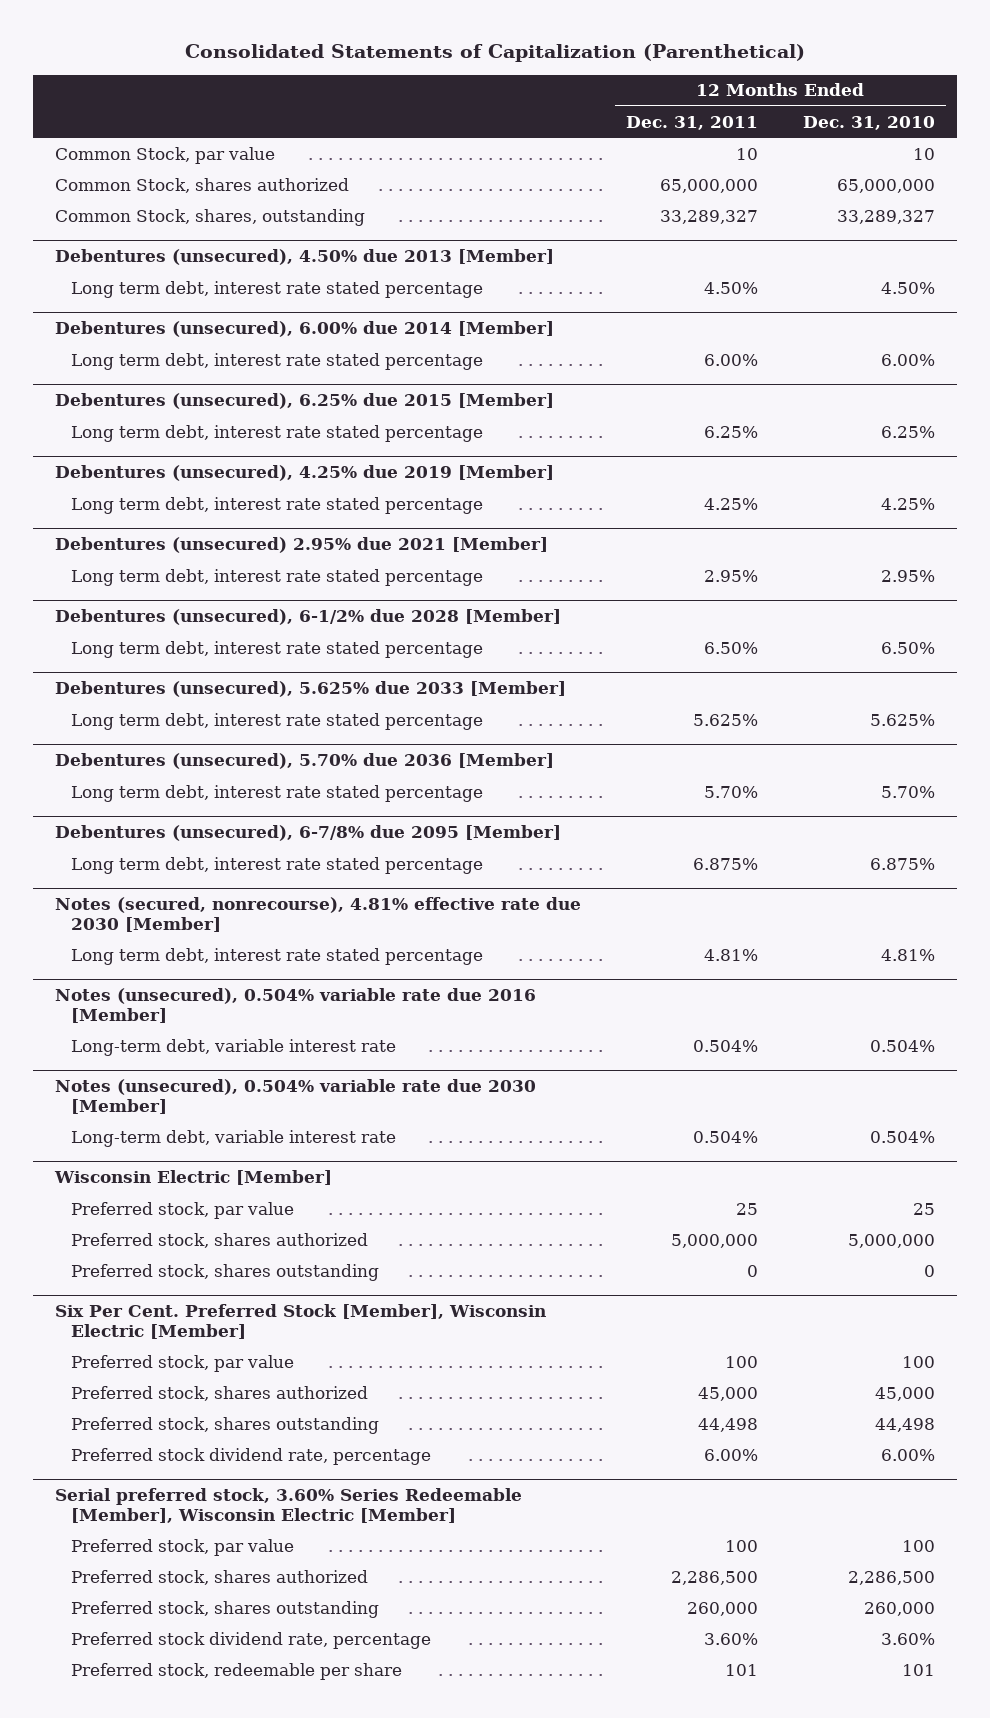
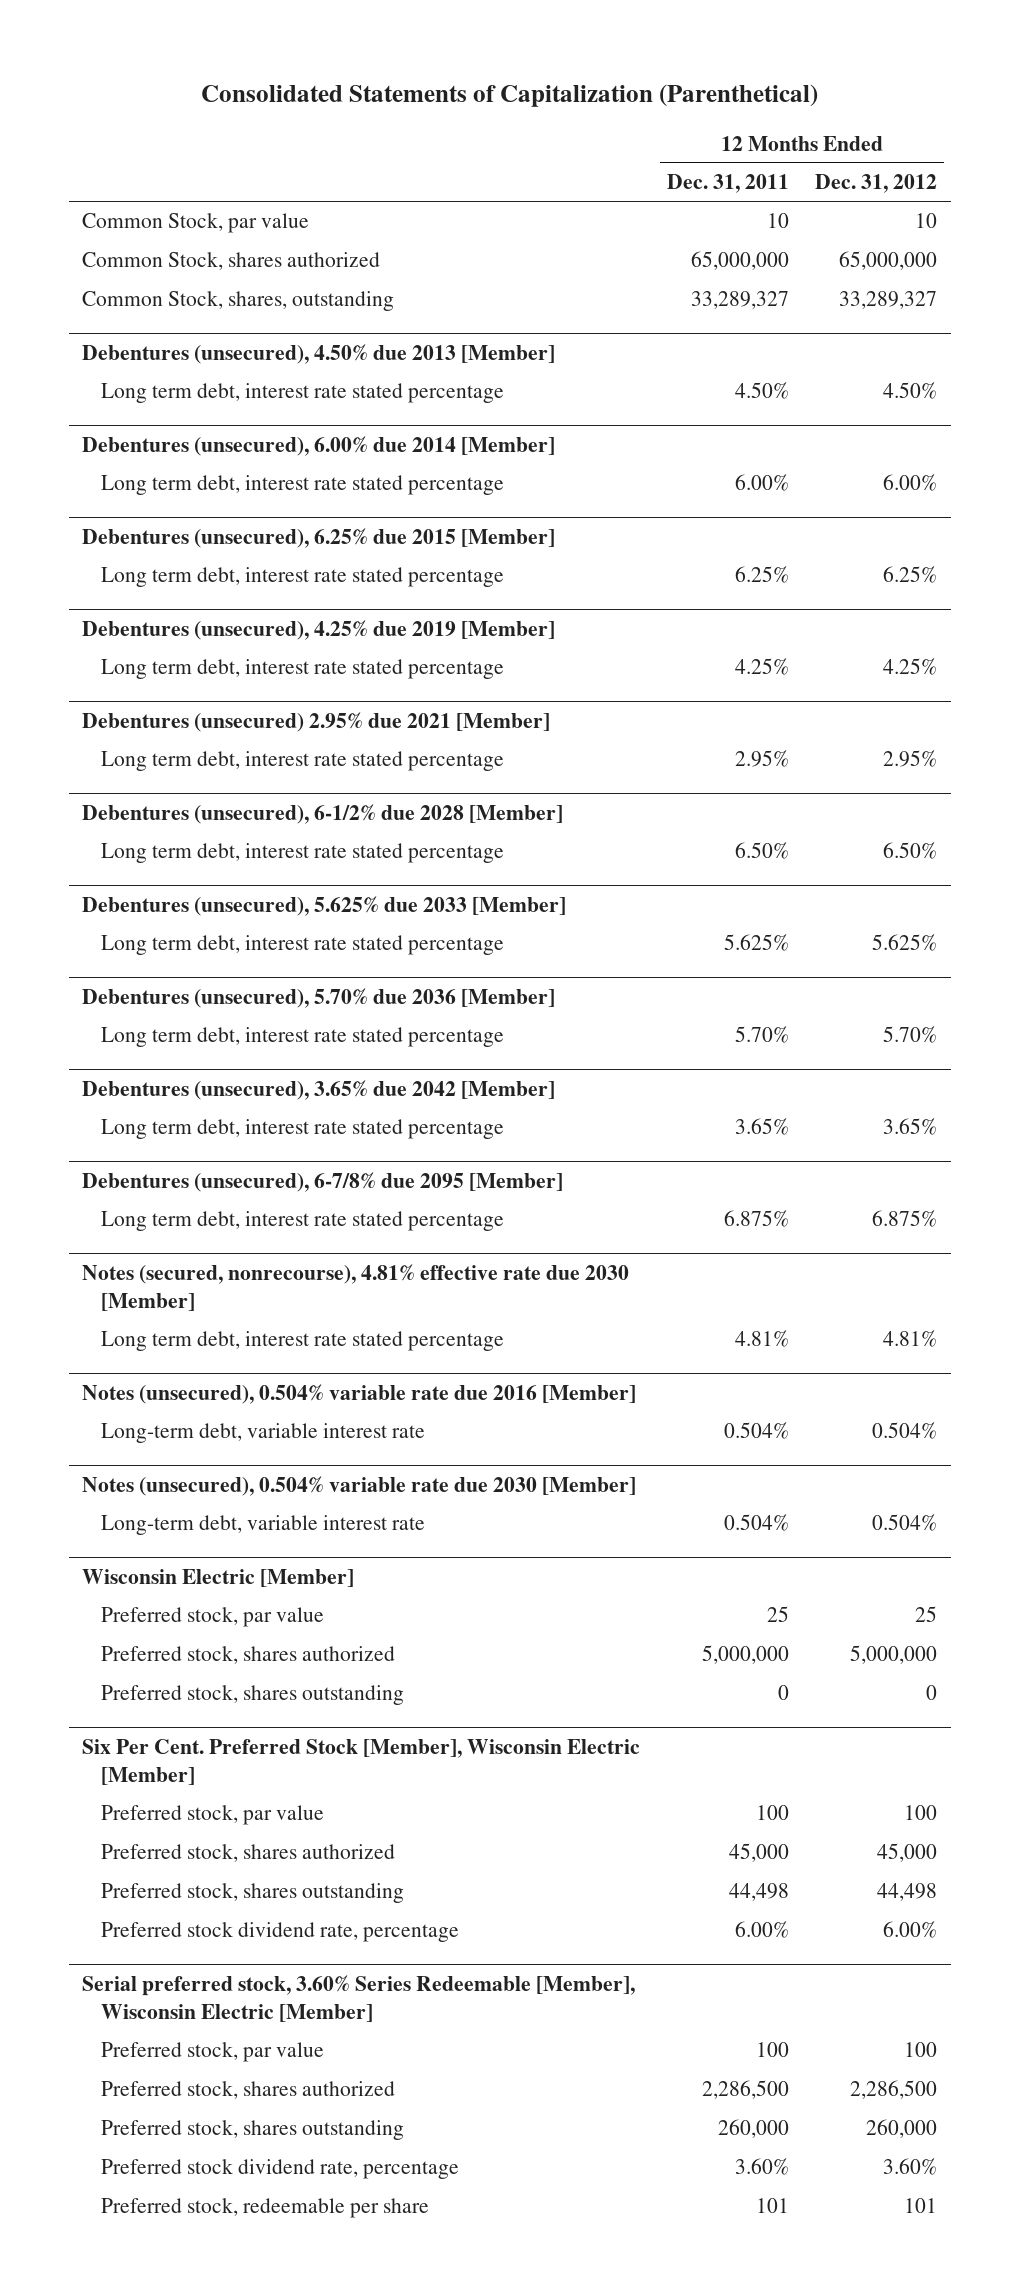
- | 12 Months Ended Dec. 31, 2011 | 12 Months Ended Dec. 31, 2010
+ | 12 Months Ended Dec. 31, 2011 | 12 Months Ended Dec. 31, 2012
+ Debentures (unsecured), 3.65% due 2042 [Member]
+ Long term debt, interest rate stated percentage | 3.65% | 3.65%

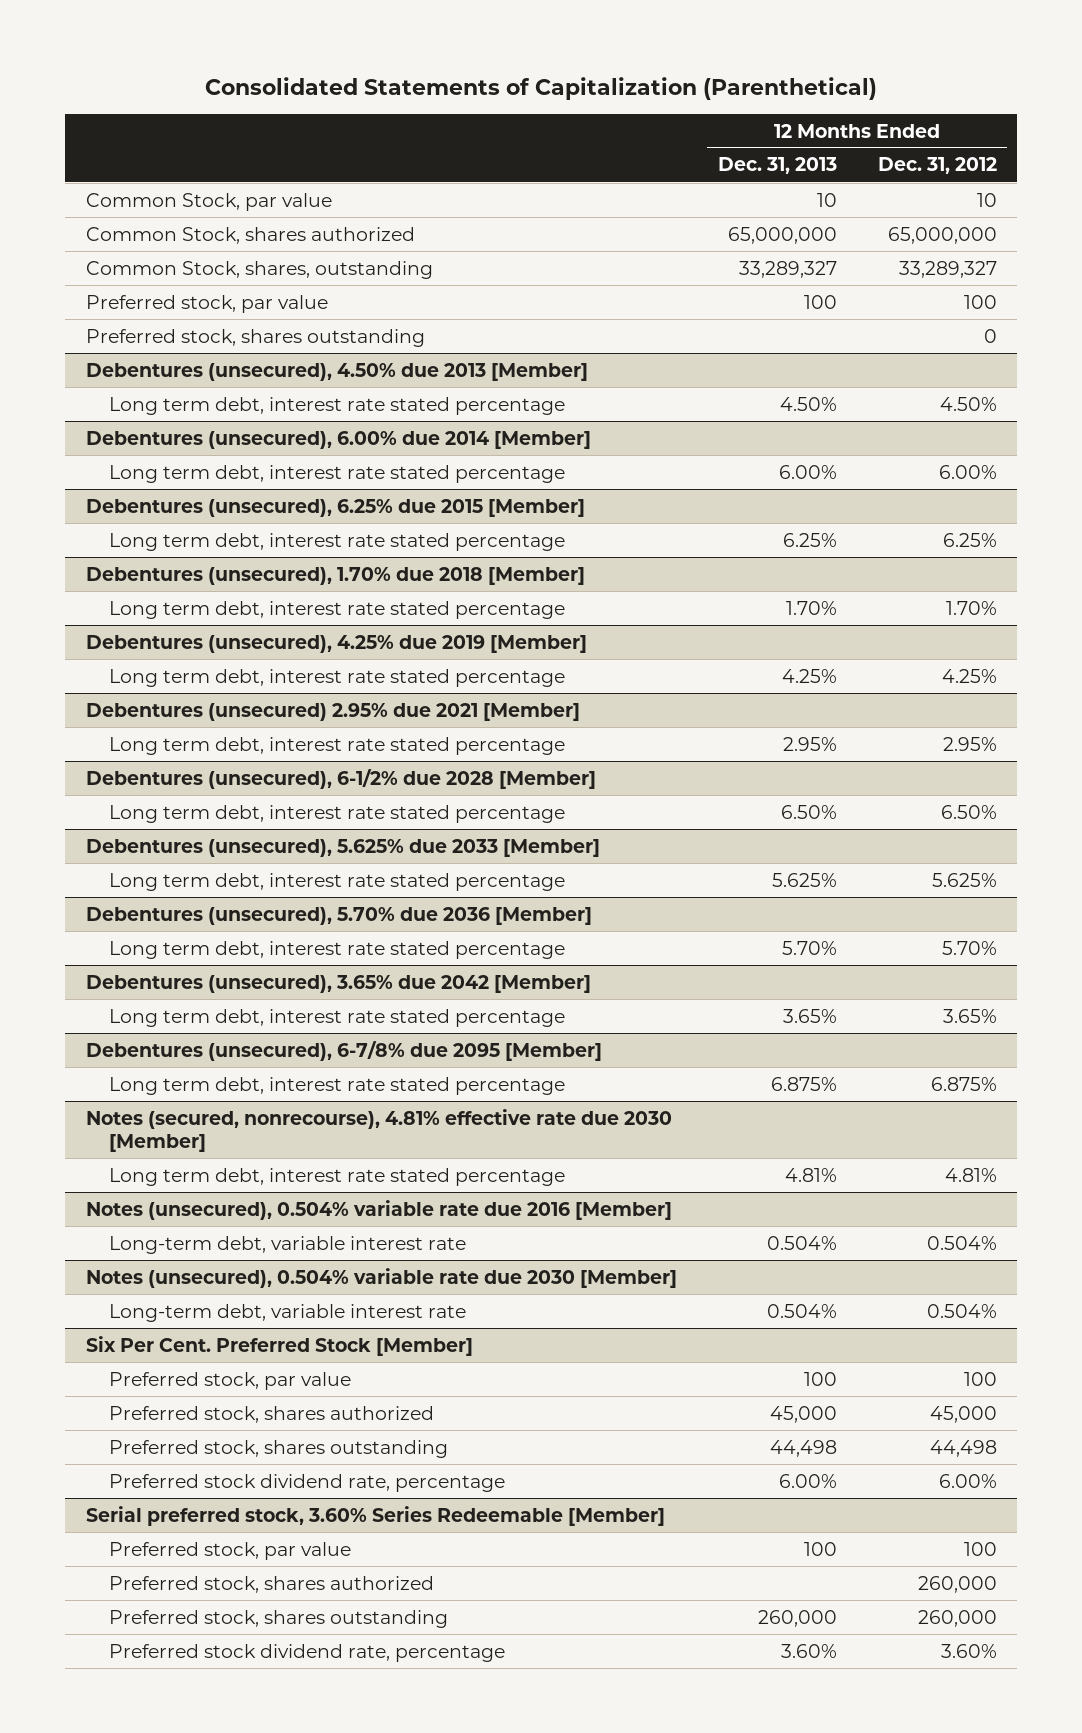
- | 12 Months Ended Dec. 31, 2011 | 12 Months Ended Dec. 31, 2012
+ | 12 Months Ended Dec. 31, 2013 | 12 Months Ended Dec. 31, 2012
+ Preferred stock, par value | 100 | 100
+ Preferred stock, shares outstanding | | 0
+ Debentures (unsecured), 1.70% due 2018 [Member]
+ Long term debt, interest rate stated percentage | 1.70% | 1.70%
- Wisconsin Electric [Member]
- Preferred stock, par value | 25 | 25
- Preferred stock, shares authorized | 5,000,000 | 5,000,000
- Preferred stock, shares outstanding | 0 | 0
- Six Per Cent. Preferred Stock [Member], Wisconsin Electric [Member]
+ Six Per Cent. Preferred Stock [Member]
- Serial preferred stock, 3.60% Series Redeemable [Member], Wisconsin Electric [Member]
+ Serial preferred stock, 3.60% Series Redeemable [Member]
- Preferred stock, shares authorized | 2,286,500 | 2,286,500
+ Preferred stock, shares authorized | | 260,000
- Preferred stock, redeemable per share | 101 | 101

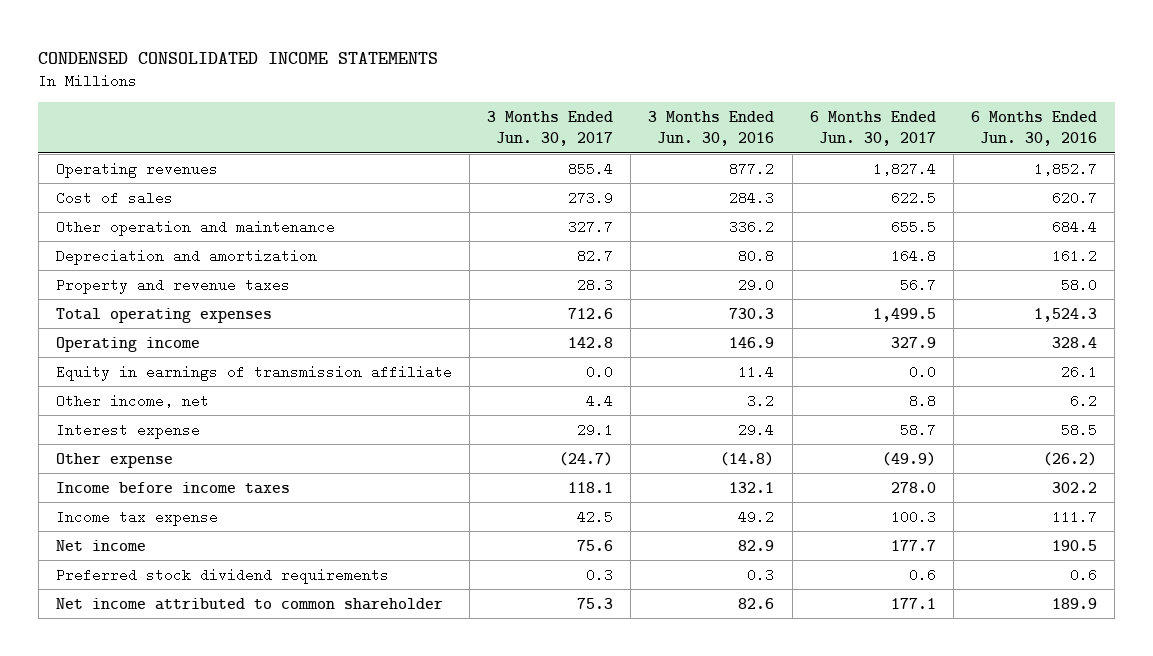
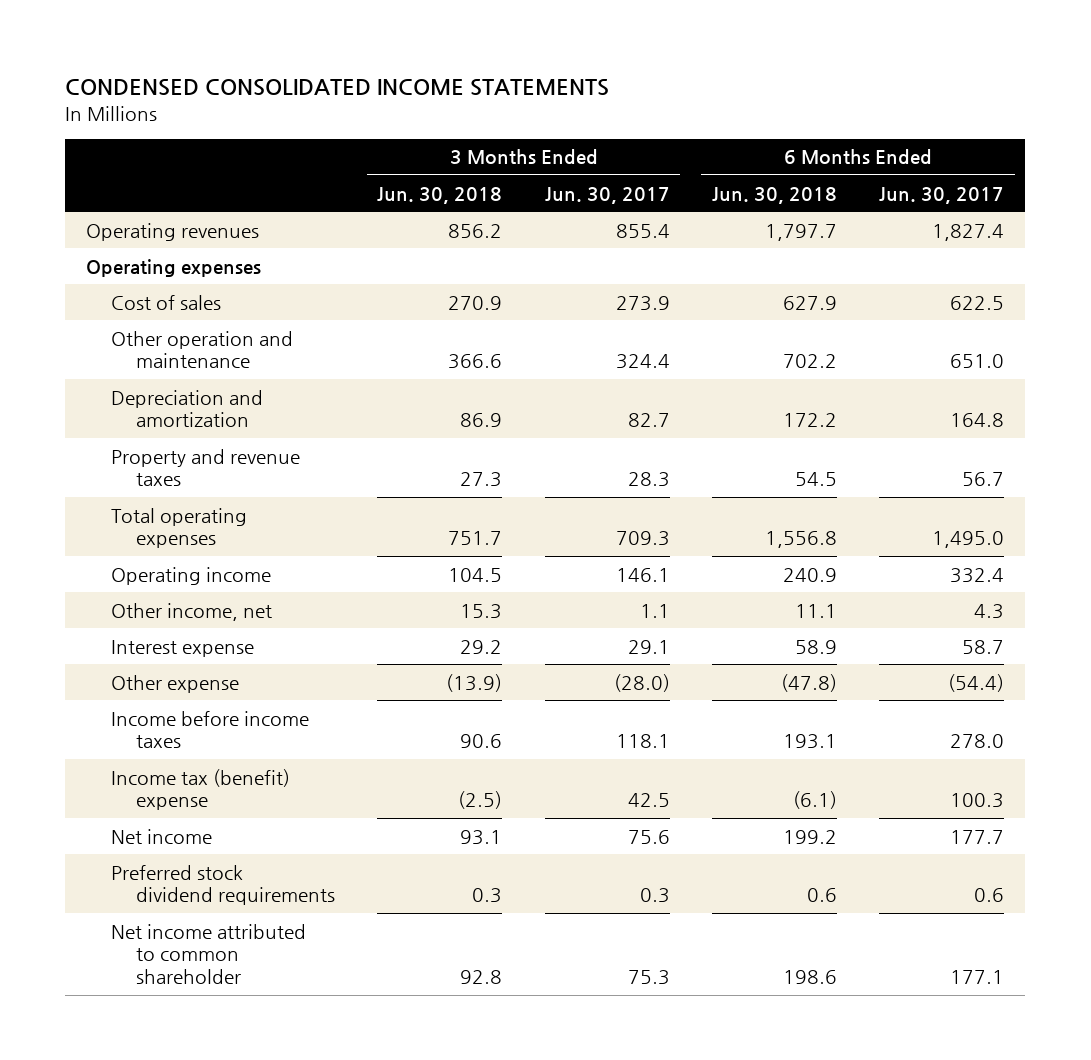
- | 3 Months Ended Jun. 30, 2017 | 3 Months Ended Jun. 30, 2016 | 6 Months Ended Jun. 30, 2017 | 6 Months Ended Jun. 30, 2016
+ | 3 Months Ended Jun. 30, 2018 | 3 Months Ended Jun. 30, 2017 | 6 Months Ended Jun. 30, 2018 | 6 Months Ended Jun. 30, 2017
+ Operating expenses
- Other operation and maintenance | 327.7 | 336.2 | 655.5 | 684.4
+ Other operation and maintenance | 366.6 | 324.4 | 702.2 | 651.0
- Total operating expenses | 712.6 | 730.3 | 1,499.5 | 1,524.3
- Operating income | 142.8 | 146.9 | 327.9 | 328.4
- Equity in earnings of transmission affiliate | 0.0 | 11.4 | 0.0 | 26.1
- Other income, net | 4.4 | 3.2 | 8.8 | 6.2
+ Total operating expenses | 751.7 | 709.3 | 1,556.8 | 1,495.0
+ Operating income | 104.5 | 146.1 | 240.9 | 332.4
+ Other income, net | 15.3 | 1.1 | 11.1 | 4.3
- Other expense | (24.7) | (14.8) | (49.9) | (26.2)
+ Other expense | (13.9) | (28.0) | (47.8) | (54.4)
- Income tax expense | 42.5 | 49.2 | 100.3 | 111.7
+ Income tax (benefit) expense | (2.5) | 42.5 | (6.1) | 100.3

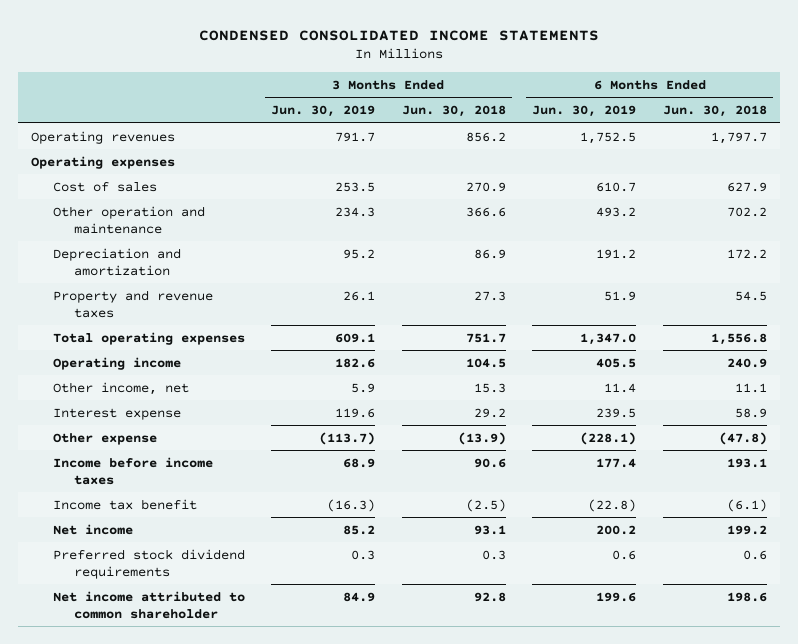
- | 3 Months Ended Jun. 30, 2018 | 3 Months Ended Jun. 30, 2017 | 6 Months Ended Jun. 30, 2018 | 6 Months Ended Jun. 30, 2017
+ | 3 Months Ended Jun. 30, 2019 | 3 Months Ended Jun. 30, 2018 | 6 Months Ended Jun. 30, 2019 | 6 Months Ended Jun. 30, 2018
- Income tax (benefit) expense | (2.5) | 42.5 | (6.1) | 100.3
+ Income tax benefit | (16.3) | (2.5) | (22.8) | (6.1)

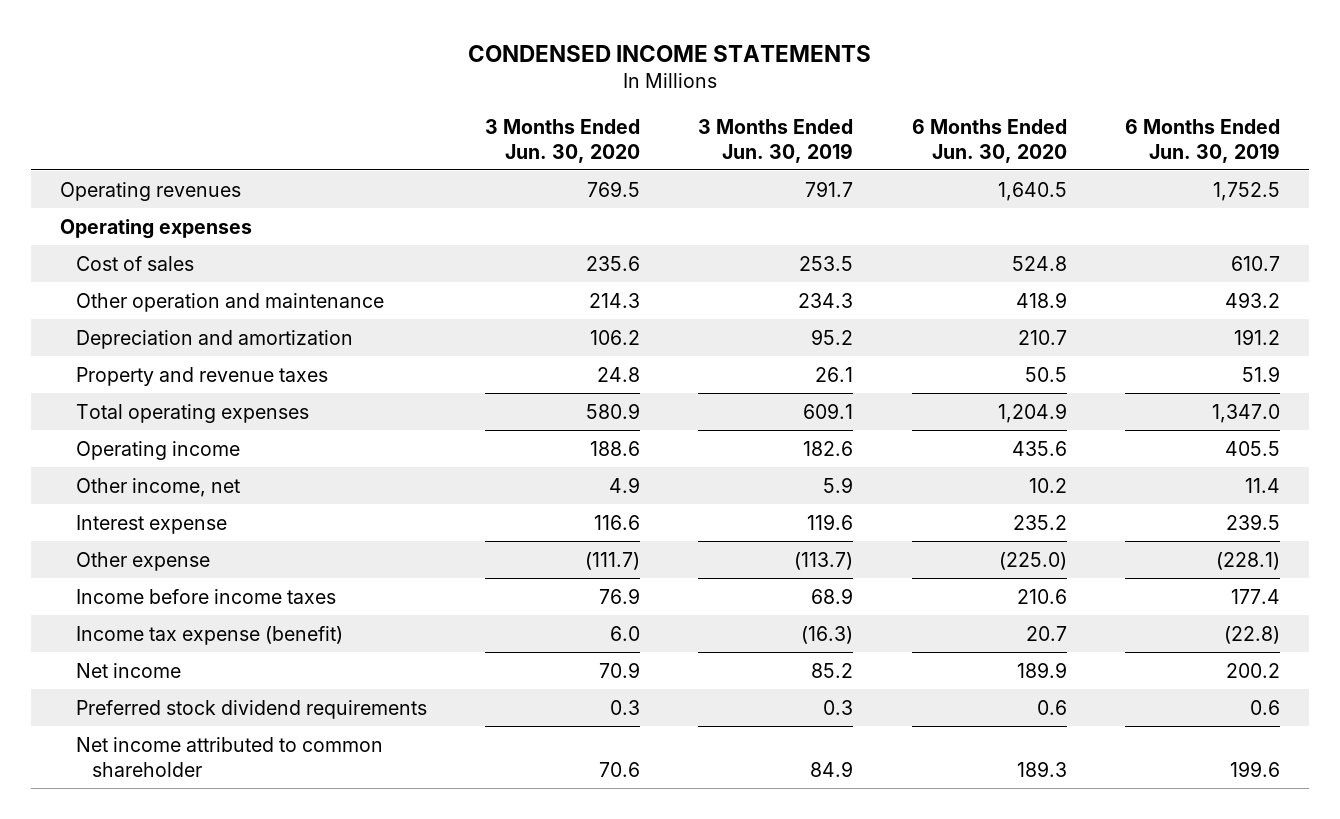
- CONDENSED CONSOLIDATED INCOME STATEMENTS
+ CONDENSED INCOME STATEMENTS
- | 3 Months Ended Jun. 30, 2019 | 3 Months Ended Jun. 30, 2018 | 6 Months Ended Jun. 30, 2019 | 6 Months Ended Jun. 30, 2018
+ | 3 Months Ended Jun. 30, 2020 | 3 Months Ended Jun. 30, 2019 | 6 Months Ended Jun. 30, 2020 | 6 Months Ended Jun. 30, 2019
- Income tax benefit | (16.3) | (2.5) | (22.8) | (6.1)
+ Income tax expense (benefit) | 6.0 | (16.3) | 20.7 | (22.8)

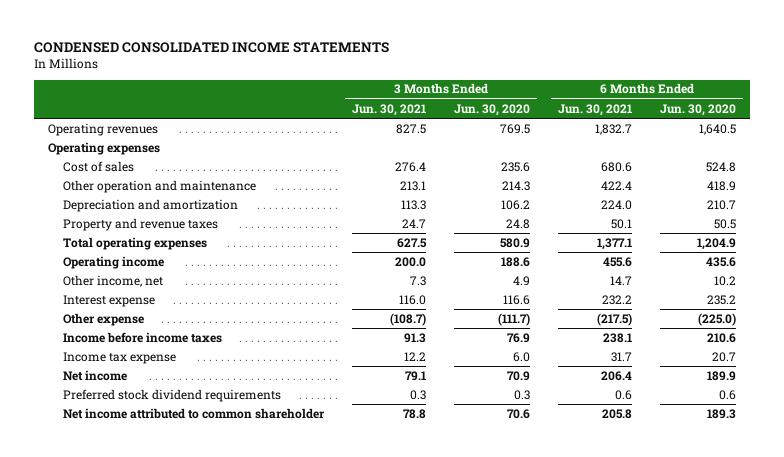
- CONDENSED INCOME STATEMENTS
+ CONDENSED CONSOLIDATED INCOME STATEMENTS
- | 3 Months Ended Jun. 30, 2020 | 3 Months Ended Jun. 30, 2019 | 6 Months Ended Jun. 30, 2020 | 6 Months Ended Jun. 30, 2019
+ | 3 Months Ended Jun. 30, 2021 | 3 Months Ended Jun. 30, 2020 | 6 Months Ended Jun. 30, 2021 | 6 Months Ended Jun. 30, 2020
- Income tax expense (benefit) | 6.0 | (16.3) | 20.7 | (22.8)
+ Income tax expense | 12.2 | 6.0 | 31.7 | 20.7

